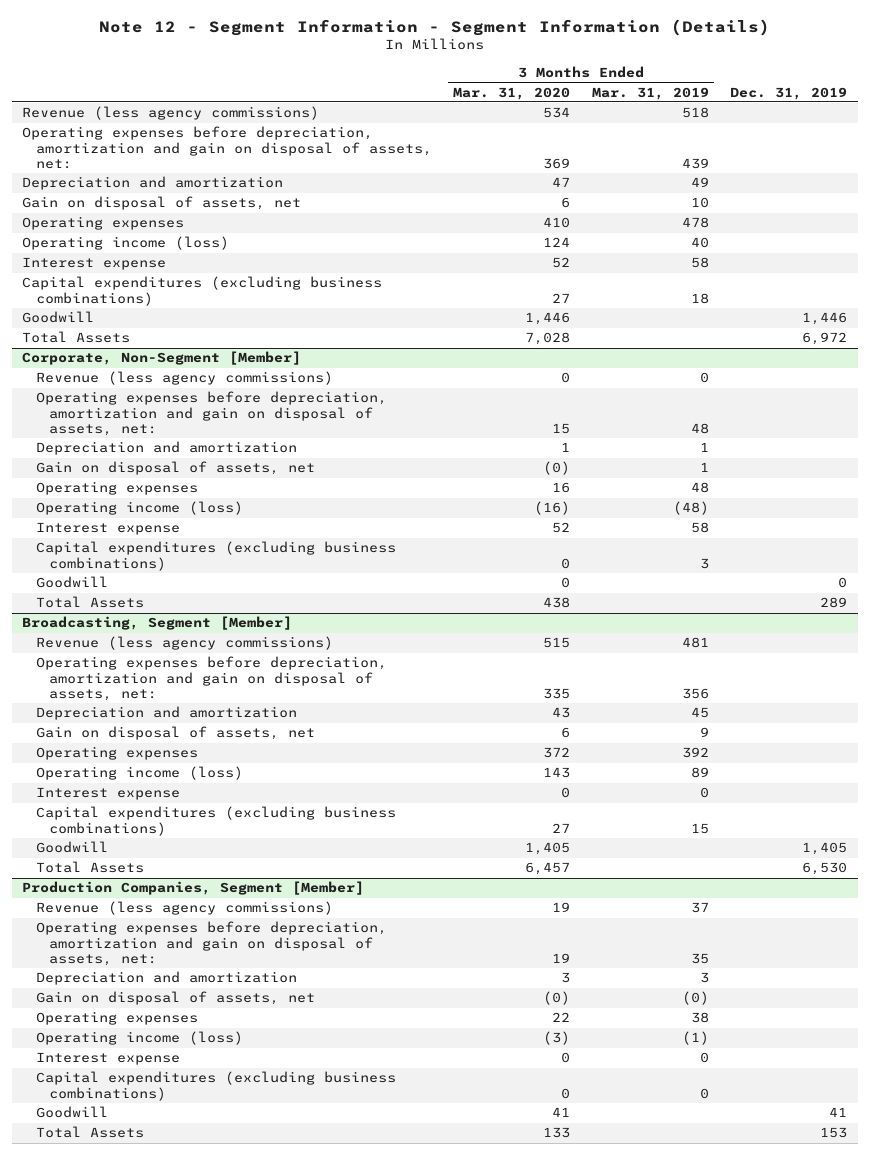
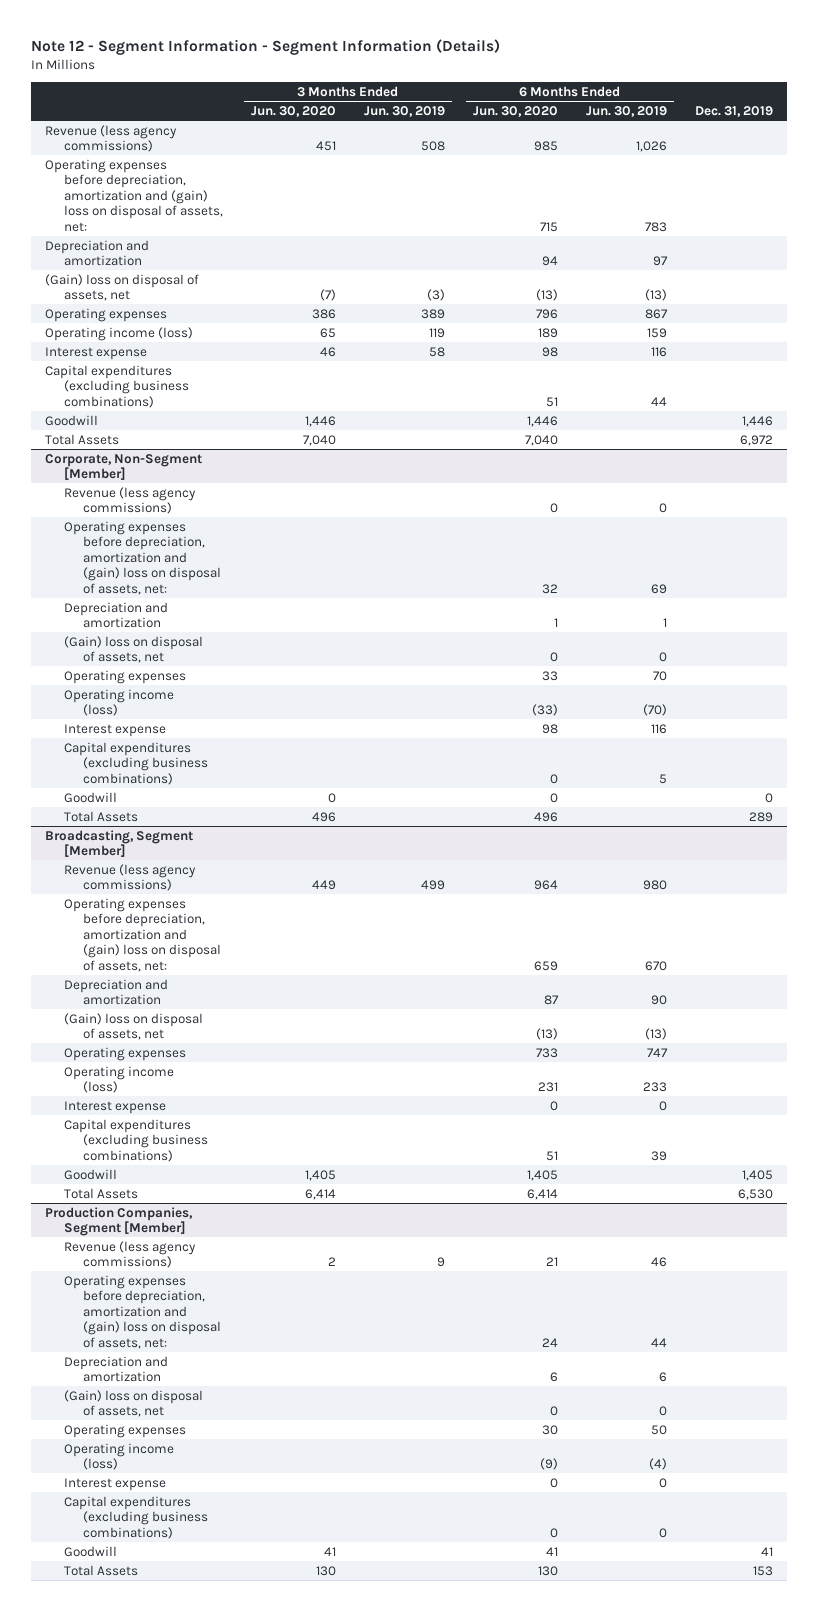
- | 3 Months Ended Mar. 31, 2020 | 3 Months Ended Mar. 31, 2019 | Dec. 31, 2019
+ | 3 Months Ended Jun. 30, 2020 | 3 Months Ended Jun. 30, 2019 | 6 Months Ended Jun. 30, 2020 | 6 Months Ended Jun. 30, 2019 | Dec. 31, 2019
- Operating expenses before depreciation, amortization and gain on disposal of assets, net: | 369 | 439 |
+ Operating expenses before depreciation, amortization and (gain) loss on disposal of assets, net: | | | 715 | 783 |
- Gain on disposal of assets, net | 6 | 10 |
+ (Gain) loss on disposal of assets, net | (7) | (3) | (13) | (13) |
@ Corporate, Non-Segment [Member]
- Operating expenses before depreciation, amortization and gain on disposal of assets, net: | 15 | 48 |
+ Operating expenses before depreciation, amortization and (gain) loss on disposal of assets, net: | | | 32 | 69 |
- Gain on disposal of assets, net | (0) | 1 |
+ (Gain) loss on disposal of assets, net | | | 0 | 0 |
@ Broadcasting, Segment [Member]
- Operating expenses before depreciation, amortization and gain on disposal of assets, net: | 335 | 356 |
+ Operating expenses before depreciation, amortization and (gain) loss on disposal of assets, net: | | | 659 | 670 |
- Gain on disposal of assets, net | 6 | 9 |
+ (Gain) loss on disposal of assets, net | | | (13) | (13) |
@ Production Companies, Segment [Member]
- Operating expenses before depreciation, amortization and gain on disposal of assets, net: | 19 | 35 |
+ Operating expenses before depreciation, amortization and (gain) loss on disposal of assets, net: | | | 24 | 44 |
- Gain on disposal of assets, net | (0) | (0) |
+ (Gain) loss on disposal of assets, net | | | 0 | 0 |

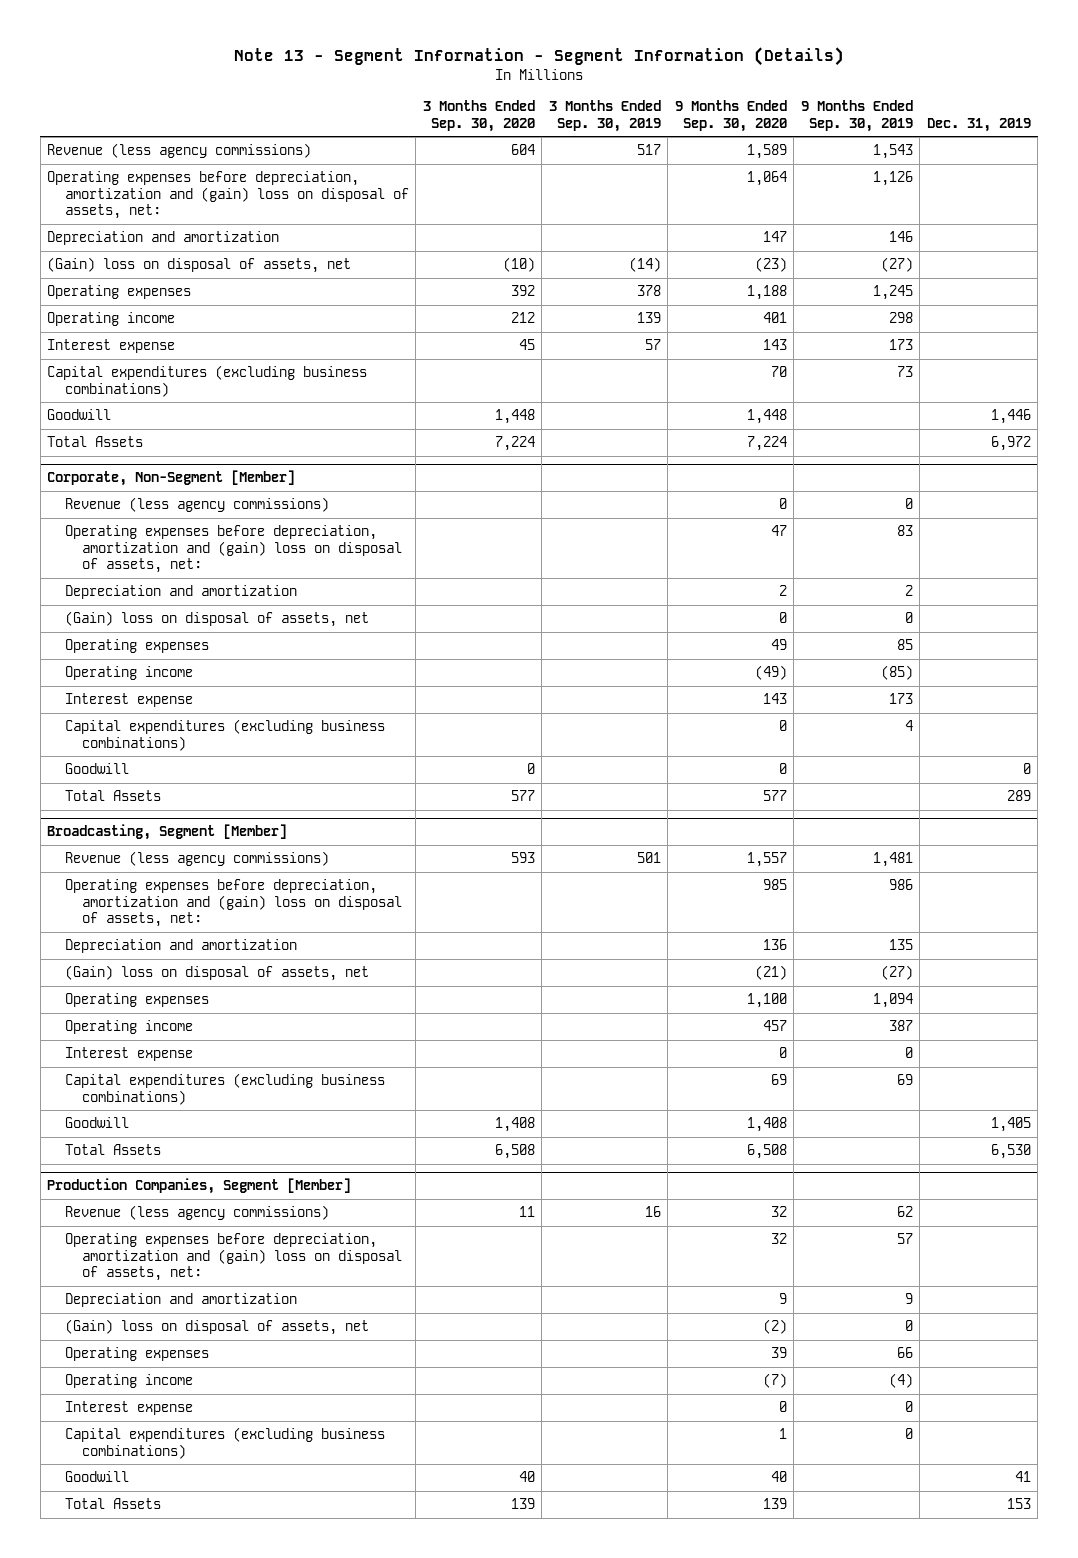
- Note 12 - Segment Information - Segment Information (Details)
+ Note 13 - Segment Information - Segment Information (Details)
- | 3 Months Ended Jun. 30, 2020 | 3 Months Ended Jun. 30, 2019 | 6 Months Ended Jun. 30, 2020 | 6 Months Ended Jun. 30, 2019 | Dec. 31, 2019
+ | 3 Months Ended Sep. 30, 2020 | 3 Months Ended Sep. 30, 2019 | 9 Months Ended Sep. 30, 2020 | 9 Months Ended Sep. 30, 2019 | Dec. 31, 2019
- Operating income (loss) | 65 | 119 | 189 | 159 |
+ Operating income | 212 | 139 | 401 | 298 |
@ Corporate, Non-Segment [Member]
- Operating income (loss) | | | (33) | (70) |
+ Operating income | | | (49) | (85) |
@ Broadcasting, Segment [Member]
- Operating income (loss) | | | 231 | 233 |
+ Operating income | | | 457 | 387 |
@ Production Companies, Segment [Member]
- Operating income (loss) | | | (9) | (4) |
+ Operating income | | | (7) | (4) |

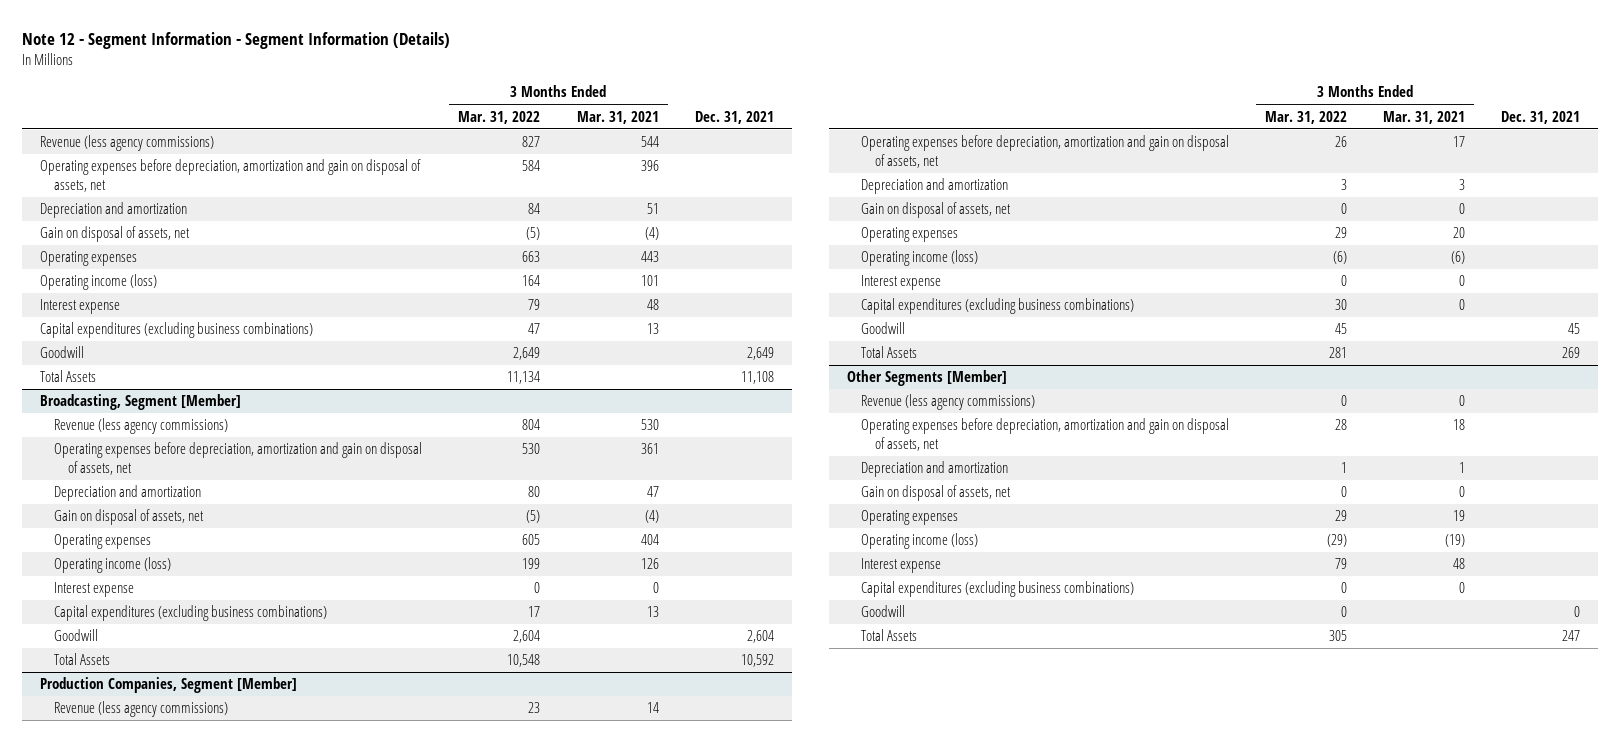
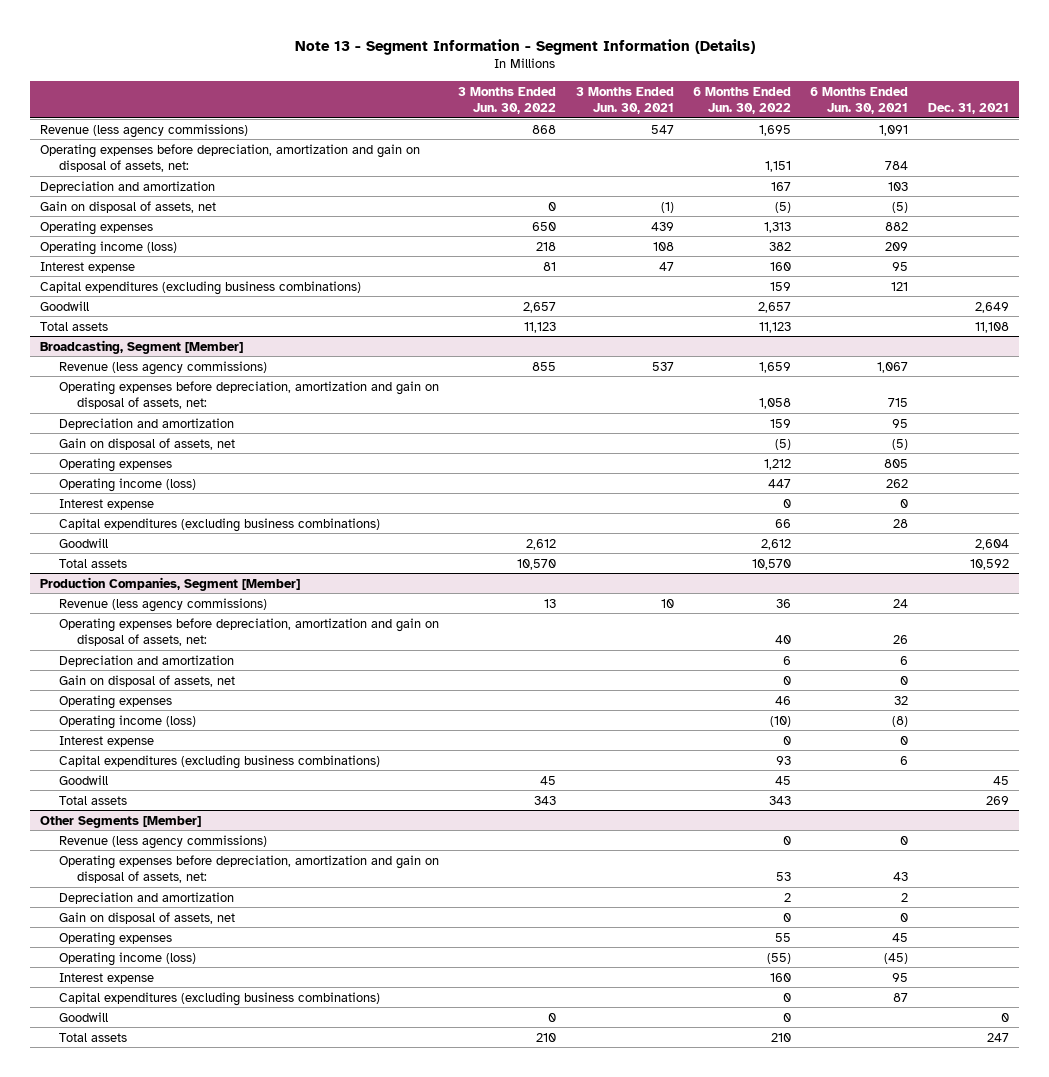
- Note 12 - Segment Information - Segment Information (Details)
+ Note 13 - Segment Information - Segment Information (Details)
- | 3 Months Ended Mar. 31, 2022 | 3 Months Ended Mar. 31, 2021 | Dec. 31, 2021
+ | 3 Months Ended Jun. 30, 2022 | 3 Months Ended Jun. 30, 2021 | 6 Months Ended Jun. 30, 2022 | 6 Months Ended Jun. 30, 2021 | Dec. 31, 2021
- Operating expenses before depreciation, amortization and gain on disposal of assets, net | 584 | 396 |
+ Operating expenses before depreciation, amortization and gain on disposal of assets, net: | | | 1,151 | 784 |
- Total Assets | 11,134 | | 11,108
+ Total assets | 11,123 | | 11,123 | | 11,108
@ Broadcasting, Segment [Member]
- Operating expenses before depreciation, amortization and gain on disposal of assets, net | 530 | 361 |
+ Operating expenses before depreciation, amortization and gain on disposal of assets, net: | | | 1,058 | 715 |
- Total Assets | 10,548 | | 10,592
+ Total assets | 10,570 | | 10,570 | | 10,592
@ Production Companies, Segment [Member]
- Operating expenses before depreciation, amortization and gain on disposal of assets, net | 26 | 17 |
+ Operating expenses before depreciation, amortization and gain on disposal of assets, net: | | | 40 | 26 |
- Total Assets | 281 | | 269
+ Total assets | 343 | | 343 | | 269
@ Other Segments [Member]
- Operating expenses before depreciation, amortization and gain on disposal of assets, net | 28 | 18 |
+ Operating expenses before depreciation, amortization and gain on disposal of assets, net: | | | 53 | 43 |
- Total Assets | 305 | | 247
+ Total assets | 210 | | 210 | | 247

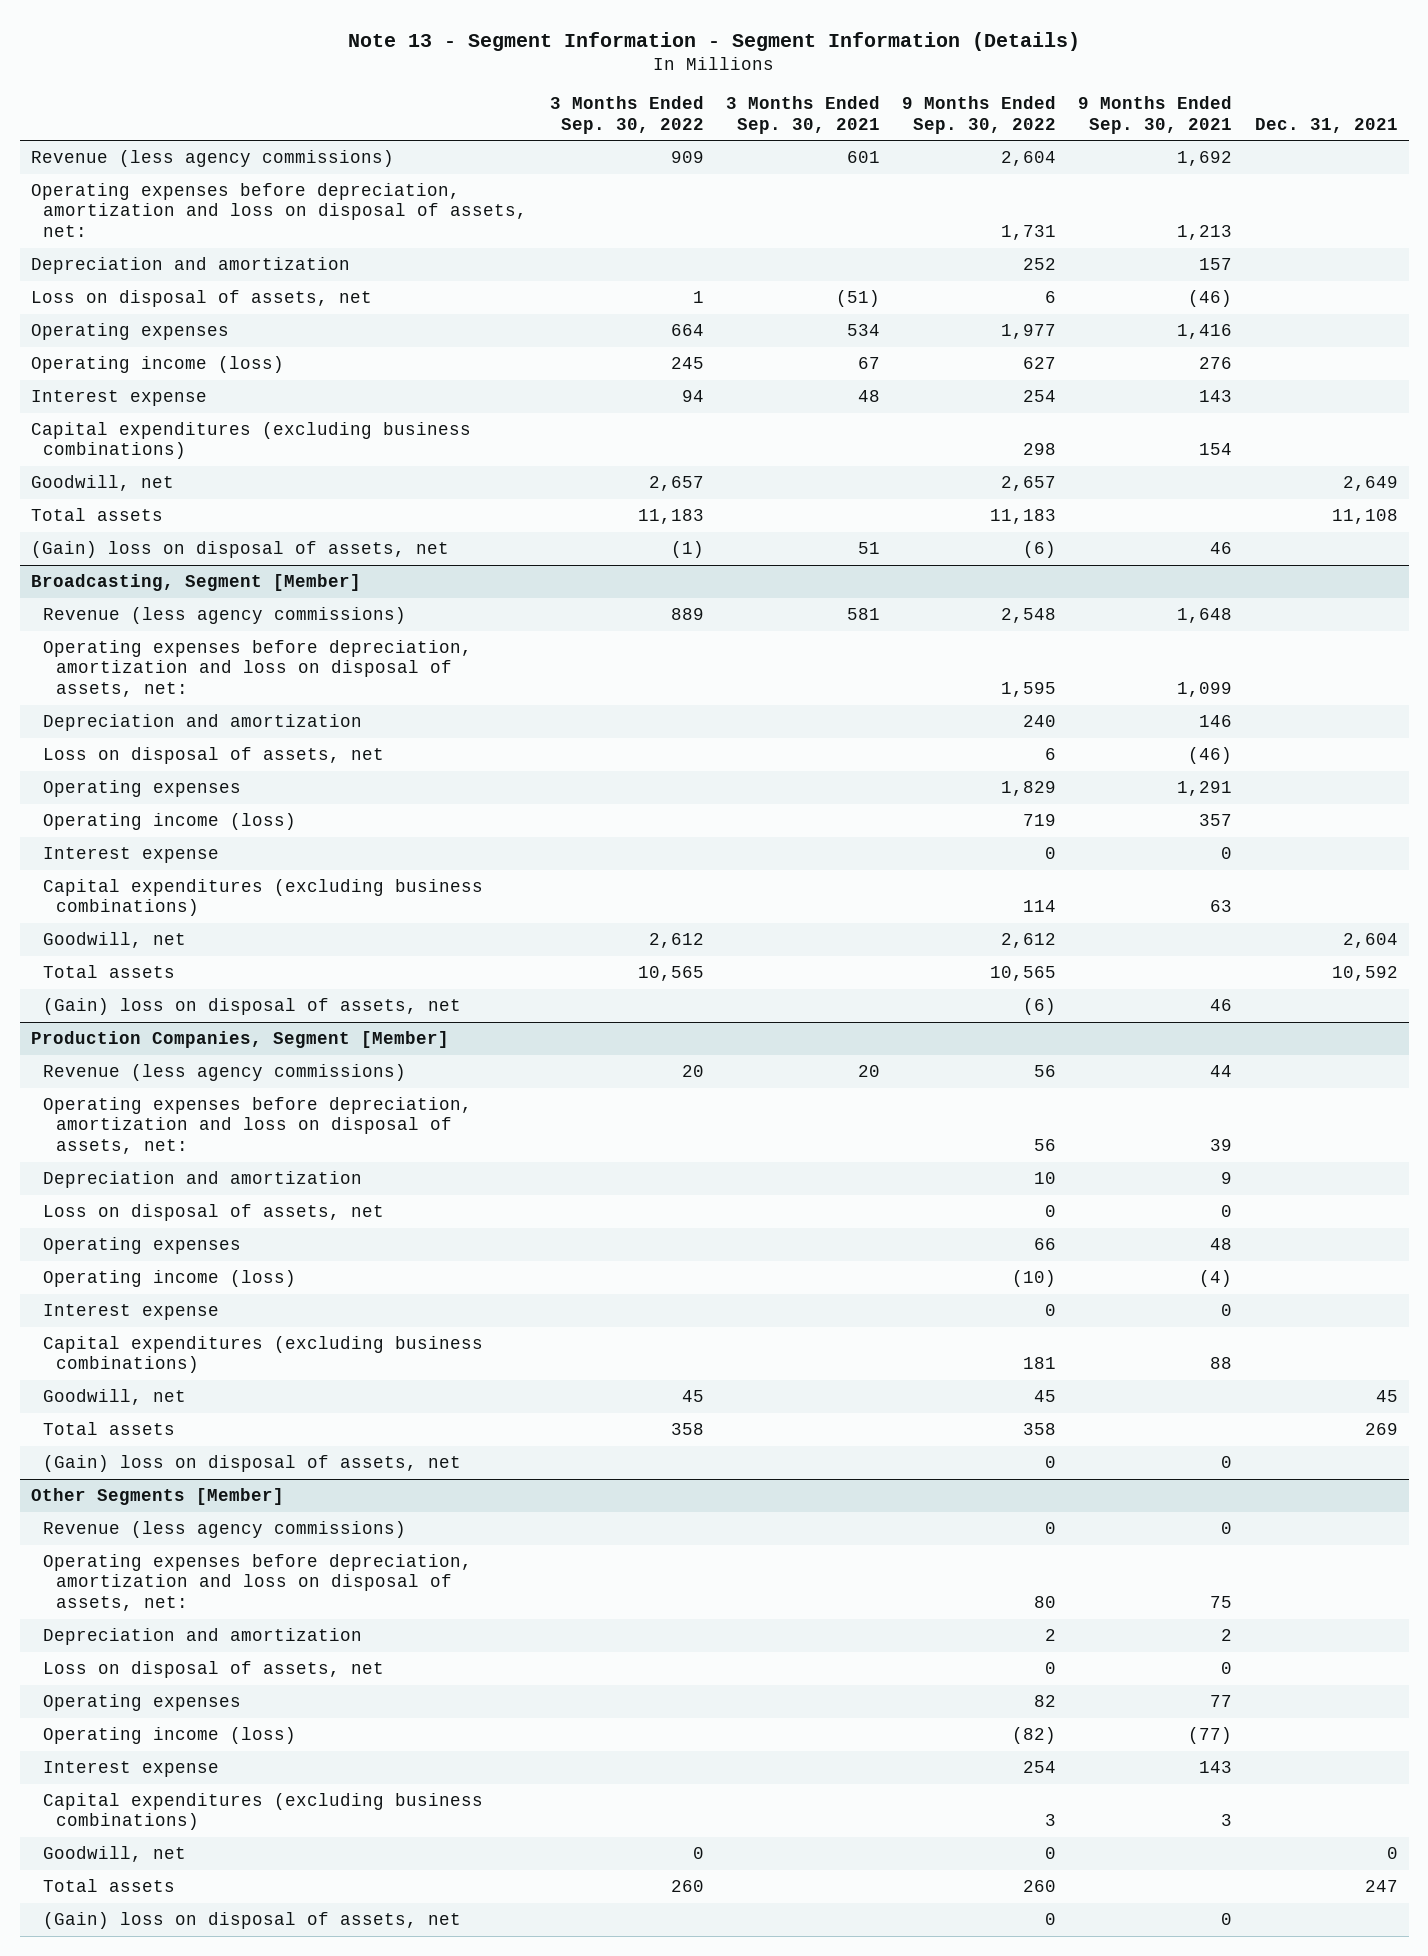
- | 3 Months Ended Jun. 30, 2022 | 3 Months Ended Jun. 30, 2021 | 6 Months Ended Jun. 30, 2022 | 6 Months Ended Jun. 30, 2021 | Dec. 31, 2021
+ | 3 Months Ended Sep. 30, 2022 | 3 Months Ended Sep. 30, 2021 | 9 Months Ended Sep. 30, 2022 | 9 Months Ended Sep. 30, 2021 | Dec. 31, 2021
- Operating expenses before depreciation, amortization and gain on disposal of assets, net: | | | 1,151 | 784 |
+ Operating expenses before depreciation, amortization and loss on disposal of assets, net: | | | 1,731 | 1,213 |
- Gain on disposal of assets, net | 0 | (1) | (5) | (5) |
+ Loss on disposal of assets, net | 1 | (51) | 6 | (46) |
- Goodwill | 2,657 | | 2,657 | | 2,649
+ Goodwill, net | 2,657 | | 2,657 | | 2,649
+ (Gain) loss on disposal of assets, net | (1) | 51 | (6) | 46 |
@ Broadcasting, Segment [Member]
- Operating expenses before depreciation, amortization and gain on disposal of assets, net: | | | 1,058 | 715 |
+ Operating expenses before depreciation, amortization and loss on disposal of assets, net: | | | 1,595 | 1,099 |
- Gain on disposal of assets, net | | | (5) | (5) |
+ Loss on disposal of assets, net | | | 6 | (46) |
- Goodwill | 2,612 | | 2,612 | | 2,604
+ Goodwill, net | 2,612 | | 2,612 | | 2,604
+ (Gain) loss on disposal of assets, net | | | (6) | 46 |
@ Production Companies, Segment [Member]
- Operating expenses before depreciation, amortization and gain on disposal of assets, net: | | | 40 | 26 |
+ Operating expenses before depreciation, amortization and loss on disposal of assets, net: | | | 56 | 39 |
- Gain on disposal of assets, net | | | 0 | 0 |
+ Loss on disposal of assets, net | | | 0 | 0 |
- Goodwill | 45 | | 45 | | 45
+ Goodwill, net | 45 | | 45 | | 45
+ (Gain) loss on disposal of assets, net | | | 0 | 0 |
@ Other Segments [Member]
- Operating expenses before depreciation, amortization and gain on disposal of assets, net: | | | 53 | 43 |
+ Operating expenses before depreciation, amortization and loss on disposal of assets, net: | | | 80 | 75 |
- Gain on disposal of assets, net | | | 0 | 0 |
+ Loss on disposal of assets, net | | | 0 | 0 |
- Goodwill | 0 | | 0 | | 0
+ Goodwill, net | 0 | | 0 | | 0
+ (Gain) loss on disposal of assets, net | | | 0 | 0 |

